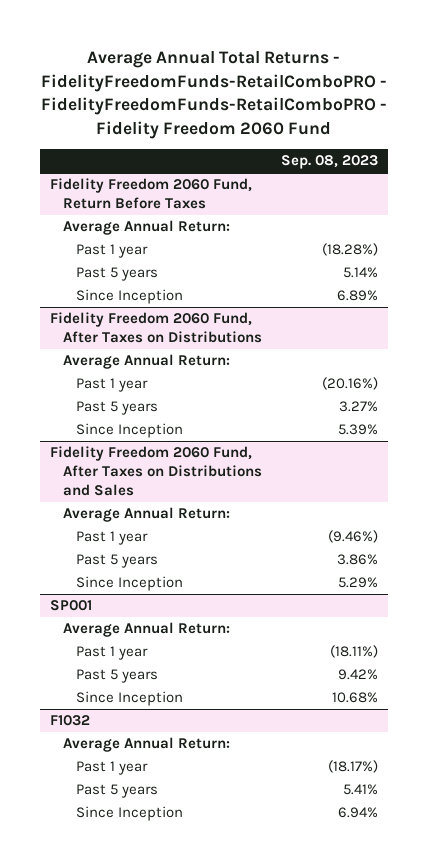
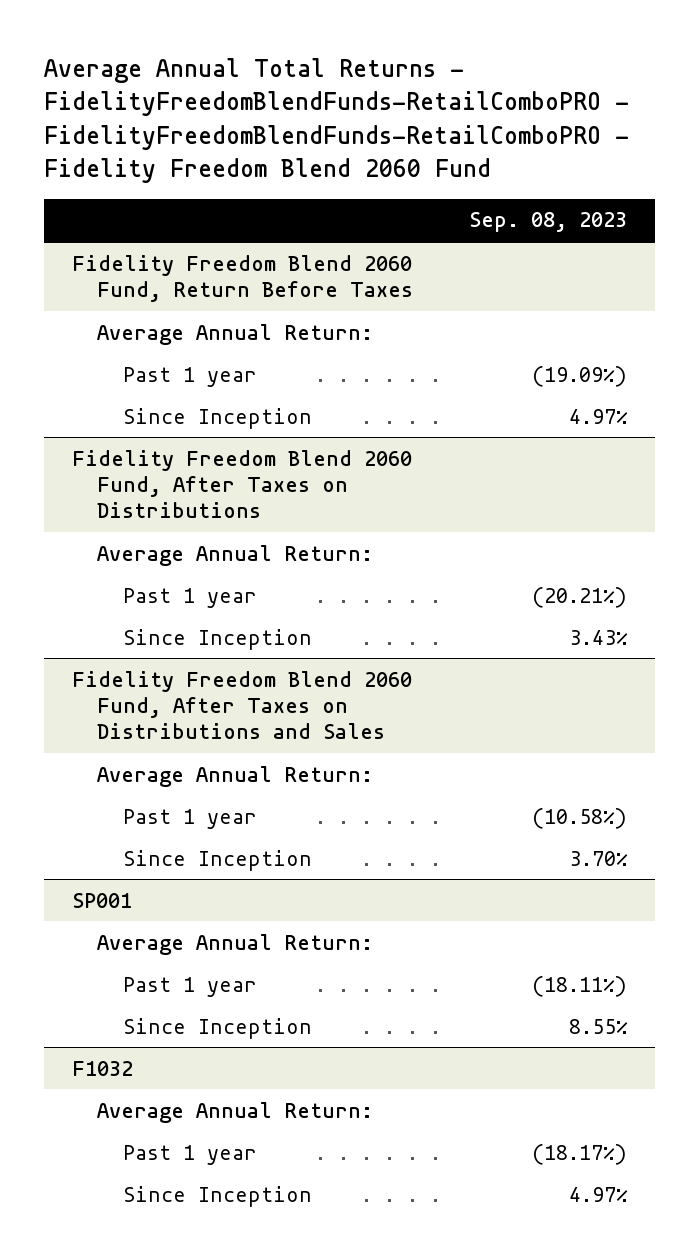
- Average Annual Total Returns - FidelityFreedomFunds-RetailComboPRO - FidelityFreedomFunds-RetailComboPRO - Fidelity Freedom 2060 Fund
+ Average Annual Total Returns - FidelityFreedomBlendFunds-RetailComboPRO - FidelityFreedomBlendFunds-RetailComboPRO - Fidelity Freedom Blend 2060 Fund
- Fidelity Freedom 2060 Fund, Return Before Taxes
+ Fidelity Freedom Blend 2060 Fund, Return Before Taxes
- Past 1 year | (18.28%)
- Past 5 years | 5.14%
- Since Inception | 6.89%
- Fidelity Freedom 2060 Fund, After Taxes on Distributions
+ Past 1 year | (19.09%)
+ Since Inception | 4.97%
+ Fidelity Freedom Blend 2060 Fund, After Taxes on Distributions
- Past 1 year | (20.16%)
- Past 5 years | 3.27%
- Since Inception | 5.39%
- Fidelity Freedom 2060 Fund, After Taxes on Distributions and Sales
+ Past 1 year | (20.21%)
+ Since Inception | 3.43%
+ Fidelity Freedom Blend 2060 Fund, After Taxes on Distributions and Sales
- Past 1 year | (9.46%)
- Past 5 years | 3.86%
- Since Inception | 5.29%
+ Past 1 year | (10.58%)
+ Since Inception | 3.70%
@ SP001
- Past 5 years | 9.42%
- Since Inception | 10.68%
+ Since Inception | 8.55%
@ F1032
- Past 5 years | 5.41%
- Since Inception | 6.94%
+ Since Inception | 4.97%

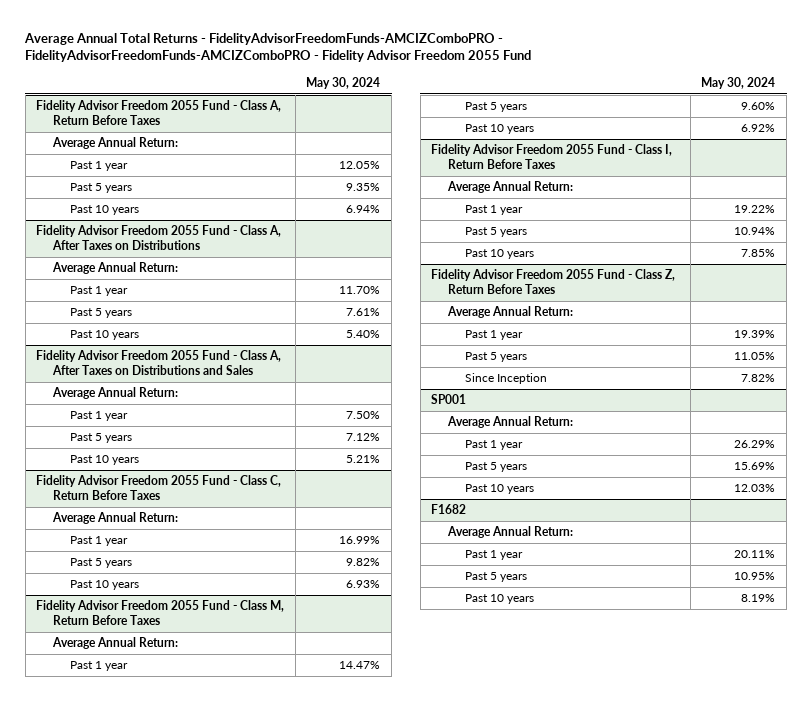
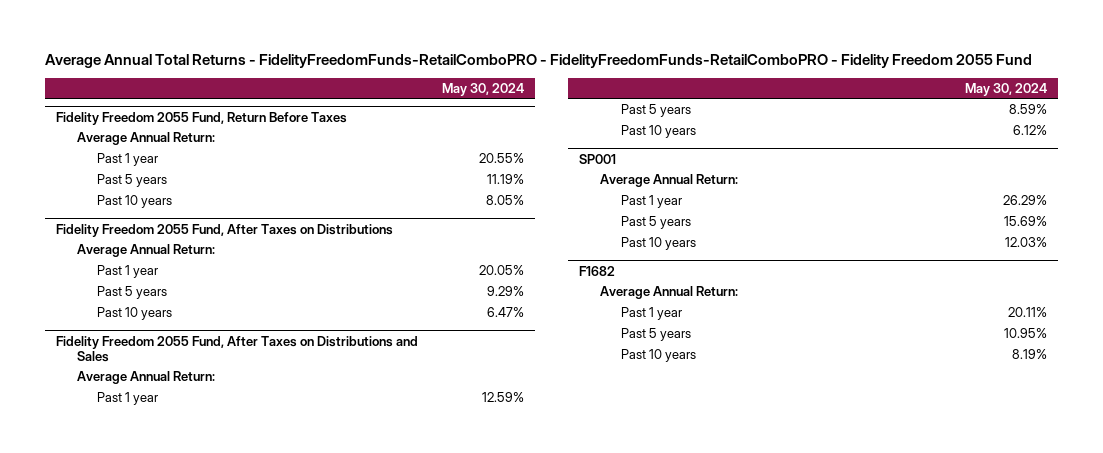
- Average Annual Total Returns - FidelityAdvisorFreedomFunds-AMCIZComboPRO - FidelityAdvisorFreedomFunds-AMCIZComboPRO - Fidelity Advisor Freedom 2055 Fund
+ Average Annual Total Returns - FidelityFreedomFunds-RetailComboPRO - FidelityFreedomFunds-RetailComboPRO - Fidelity Freedom 2055 Fund
- Fidelity Advisor Freedom 2055 Fund - Class A, Return Before Taxes
- Average Annual Return:
- Past 1 year | 12.05%
- Past 5 years | 9.35%
- Past 10 years | 6.94%
- Fidelity Advisor Freedom 2055 Fund - Class A, After Taxes on Distributions
- Average Annual Return:
- Past 1 year | 11.70%
- Past 5 years | 7.61%
- Past 10 years | 5.40%
- Fidelity Advisor Freedom 2055 Fund - Class A, After Taxes on Distributions and Sales
- Average Annual Return:
- Past 1 year | 7.50%
- Past 5 years | 7.12%
- Past 10 years | 5.21%
- Fidelity Advisor Freedom 2055 Fund - Class C, Return Before Taxes
- Average Annual Return:
- Past 1 year | 16.99%
- Past 5 years | 9.82%
- Past 10 years | 6.93%
- Fidelity Advisor Freedom 2055 Fund - Class M, Return Before Taxes
+ Fidelity Freedom 2055 Fund, Return Before Taxes
- Past 1 year | 14.47%
- Past 5 years | 9.60%
- Past 10 years | 6.92%
- Fidelity Advisor Freedom 2055 Fund - Class I, Return Before Taxes
+ Past 1 year | 20.55%
+ Past 5 years | 11.19%
+ Past 10 years | 8.05%
+ Fidelity Freedom 2055 Fund, After Taxes on Distributions
- Past 1 year | 19.22%
- Past 5 years | 10.94%
- Past 10 years | 7.85%
- Fidelity Advisor Freedom 2055 Fund - Class Z, Return Before Taxes
+ Past 1 year | 20.05%
+ Past 5 years | 9.29%
+ Past 10 years | 6.47%
+ Fidelity Freedom 2055 Fund, After Taxes on Distributions and Sales
- Past 1 year | 19.39%
- Past 5 years | 11.05%
- Since Inception | 7.82%
+ Past 1 year | 12.59%
+ Past 5 years | 8.59%
+ Past 10 years | 6.12%

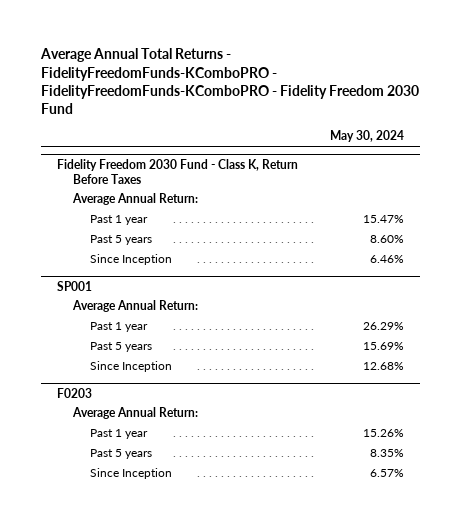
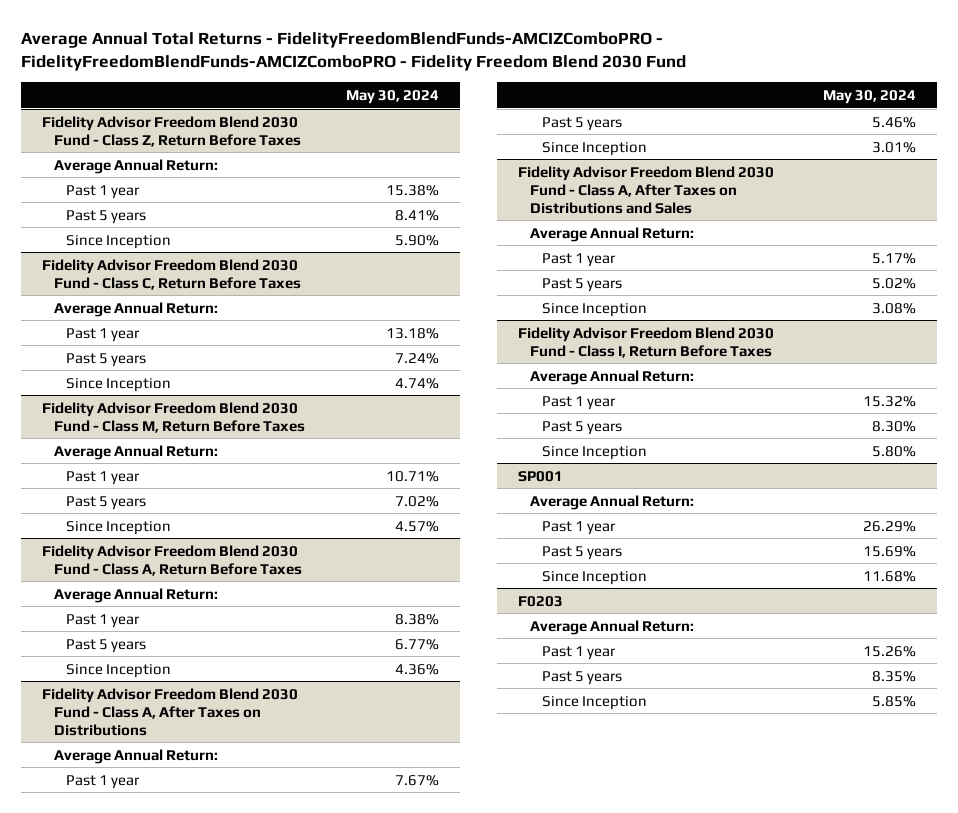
- Average Annual Total Returns - FidelityFreedomFunds-KComboPRO - FidelityFreedomFunds-KComboPRO - Fidelity Freedom 2030 Fund
+ Average Annual Total Returns - FidelityFreedomBlendFunds-AMCIZComboPRO - FidelityFreedomBlendFunds-AMCIZComboPRO - Fidelity Freedom Blend 2030 Fund
- Fidelity Freedom 2030 Fund - Class K, Return Before Taxes
+ Fidelity Advisor Freedom Blend 2030 Fund - Class Z, Return Before Taxes
- Past 1 year | 15.47%
- Past 5 years | 8.60%
- Since Inception | 6.46%
+ Past 1 year | 15.38%
+ Past 5 years | 8.41%
+ Since Inception | 5.90%
+ Fidelity Advisor Freedom Blend 2030 Fund - Class C, Return Before Taxes
+ Average Annual Return:
+ Past 1 year | 13.18%
+ Past 5 years | 7.24%
+ Since Inception | 4.74%
+ Fidelity Advisor Freedom Blend 2030 Fund - Class M, Return Before Taxes
+ Average Annual Return:
+ Past 1 year | 10.71%
+ Past 5 years | 7.02%
+ Since Inception | 4.57%
+ Fidelity Advisor Freedom Blend 2030 Fund - Class A, Return Before Taxes
+ Average Annual Return:
+ Past 1 year | 8.38%
+ Past 5 years | 6.77%
+ Since Inception | 4.36%
+ Fidelity Advisor Freedom Blend 2030 Fund - Class A, After Taxes on Distributions
+ Average Annual Return:
+ Past 1 year | 7.67%
+ Past 5 years | 5.46%
+ Since Inception | 3.01%
+ Fidelity Advisor Freedom Blend 2030 Fund - Class A, After Taxes on Distributions and Sales
+ Average Annual Return:
+ Past 1 year | 5.17%
+ Past 5 years | 5.02%
+ Since Inception | 3.08%
+ Fidelity Advisor Freedom Blend 2030 Fund - Class I, Return Before Taxes
+ Average Annual Return:
+ Past 1 year | 15.32%
+ Past 5 years | 8.30%
+ Since Inception | 5.80%
@ SP001
- Since Inception | 12.68%
+ Since Inception | 11.68%
@ F0203
- Since Inception | 6.57%
+ Since Inception | 5.85%

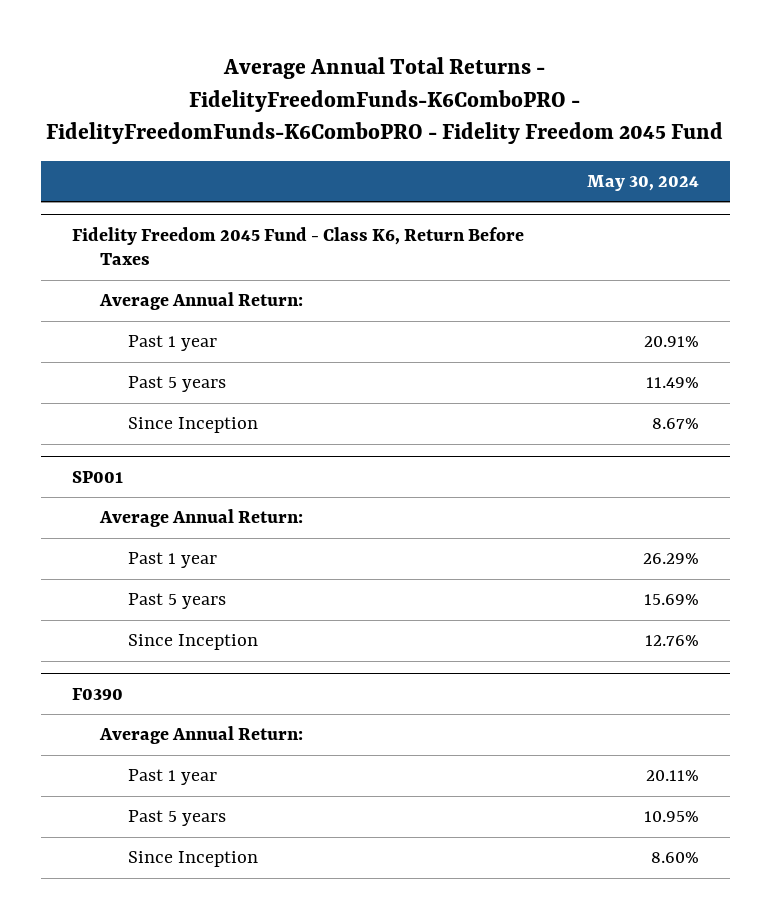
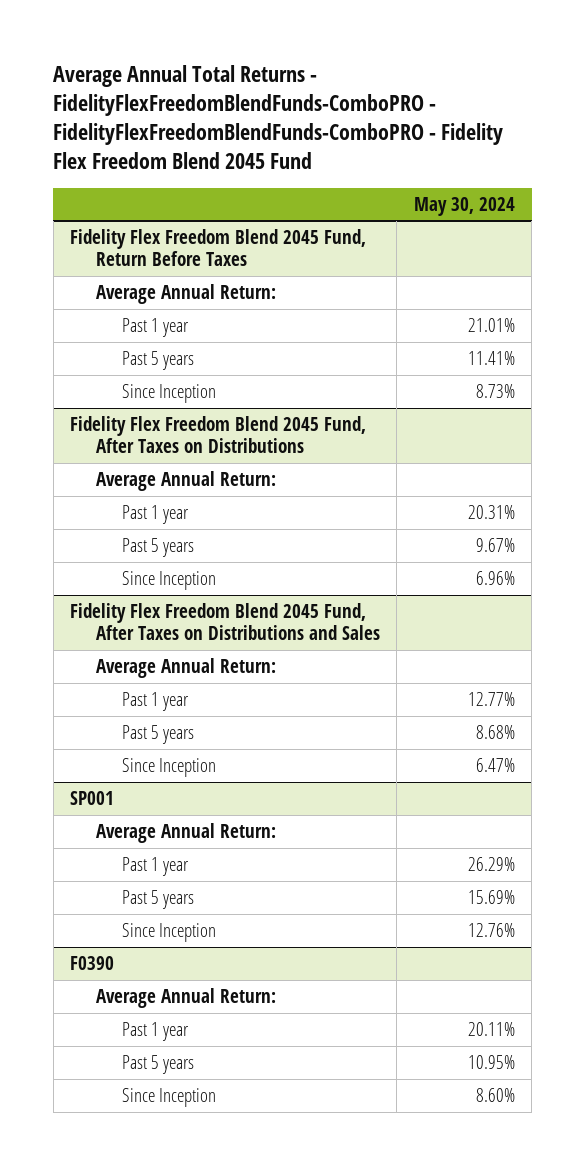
- Average Annual Total Returns - FidelityFreedomFunds-K6ComboPRO - FidelityFreedomFunds-K6ComboPRO - Fidelity Freedom 2045 Fund
+ Average Annual Total Returns - FidelityFlexFreedomBlendFunds-ComboPRO - FidelityFlexFreedomBlendFunds-ComboPRO - Fidelity Flex Freedom Blend 2045 Fund
- Fidelity Freedom 2045 Fund - Class K6, Return Before Taxes
+ Fidelity Flex Freedom Blend 2045 Fund, Return Before Taxes
- Past 1 year | 20.91%
- Past 5 years | 11.49%
- Since Inception | 8.67%
+ Past 1 year | 21.01%
+ Past 5 years | 11.41%
+ Since Inception | 8.73%
+ Fidelity Flex Freedom Blend 2045 Fund, After Taxes on Distributions
+ Average Annual Return:
+ Past 1 year | 20.31%
+ Past 5 years | 9.67%
+ Since Inception | 6.96%
+ Fidelity Flex Freedom Blend 2045 Fund, After Taxes on Distributions and Sales
+ Average Annual Return:
+ Past 1 year | 12.77%
+ Past 5 years | 8.68%
+ Since Inception | 6.47%

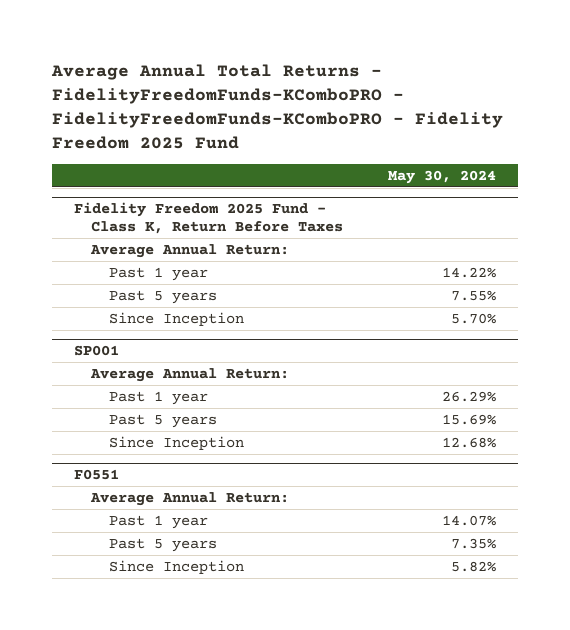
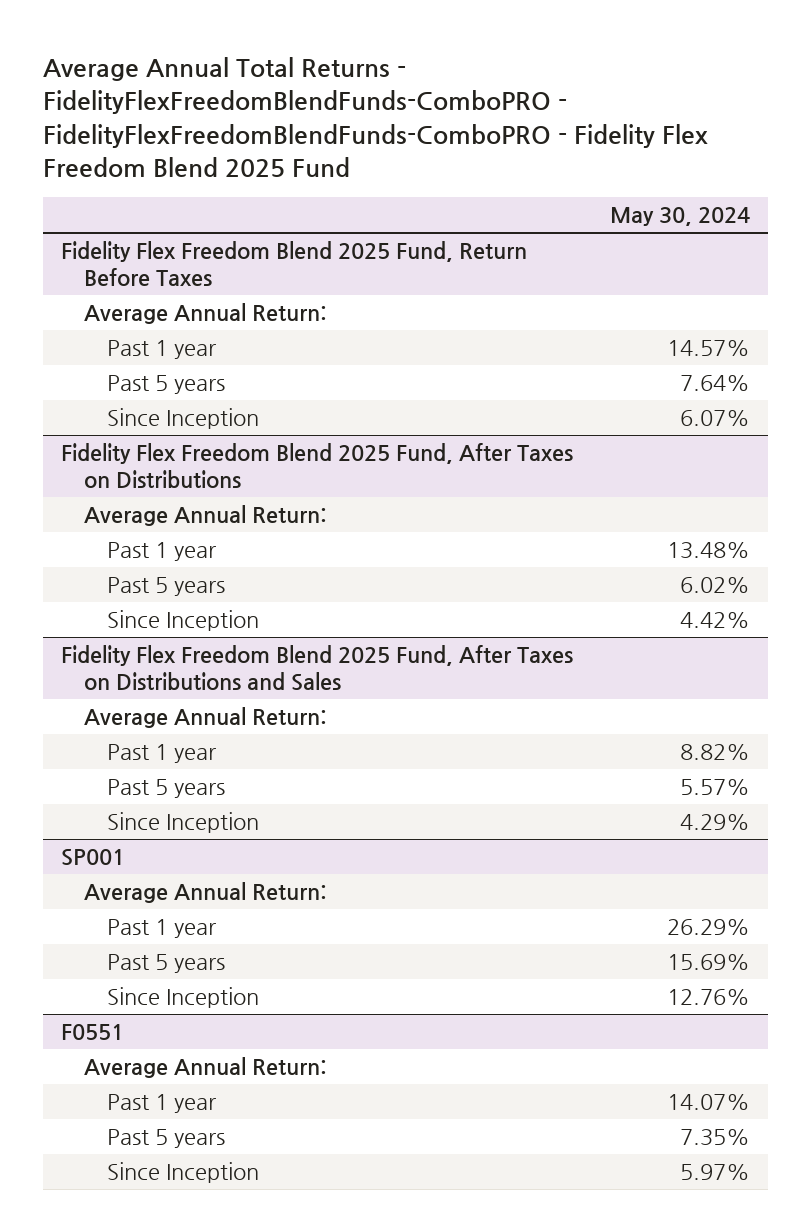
- Average Annual Total Returns - FidelityFreedomFunds-KComboPRO - FidelityFreedomFunds-KComboPRO - Fidelity Freedom 2025 Fund
+ Average Annual Total Returns - FidelityFlexFreedomBlendFunds-ComboPRO - FidelityFlexFreedomBlendFunds-ComboPRO - Fidelity Flex Freedom Blend 2025 Fund
- Fidelity Freedom 2025 Fund - Class K, Return Before Taxes
+ Fidelity Flex Freedom Blend 2025 Fund, Return Before Taxes
- Past 1 year | 14.22%
- Past 5 years | 7.55%
- Since Inception | 5.70%
+ Past 1 year | 14.57%
+ Past 5 years | 7.64%
+ Since Inception | 6.07%
+ Fidelity Flex Freedom Blend 2025 Fund, After Taxes on Distributions
+ Average Annual Return:
+ Past 1 year | 13.48%
+ Past 5 years | 6.02%
+ Since Inception | 4.42%
+ Fidelity Flex Freedom Blend 2025 Fund, After Taxes on Distributions and Sales
+ Average Annual Return:
+ Past 1 year | 8.82%
+ Past 5 years | 5.57%
+ Since Inception | 4.29%
@ SP001
- Since Inception | 12.68%
+ Since Inception | 12.76%
@ F0551
- Since Inception | 5.82%
+ Since Inception | 5.97%

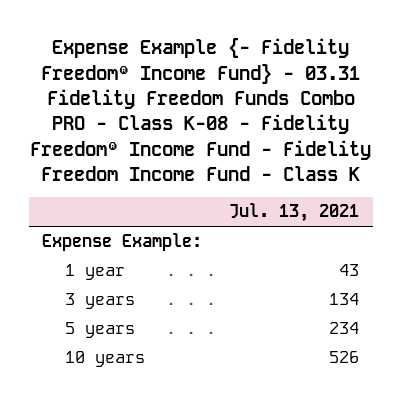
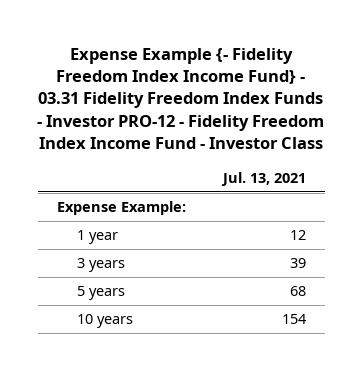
- Expense Example {- Fidelity Freedom® Income Fund} - 03.31 Fidelity Freedom Funds Combo PRO - Class K-08 - Fidelity Freedom® Income Fund - Fidelity Freedom Income Fund - Class K
+ Expense Example {- Fidelity Freedom Index Income Fund} - 03.31 Fidelity Freedom Index Funds - Investor PRO-12 - Fidelity Freedom Index Income Fund - Investor Class
- 1 year | 43
- 3 years | 134
- 5 years | 234
- 10 years | 526
+ 1 year | 12
+ 3 years | 39
+ 5 years | 68
+ 10 years | 154

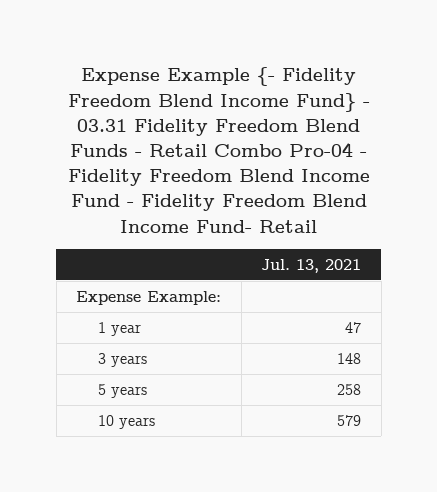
- Expense Example {- Fidelity Freedom Index Income Fund} - 03.31 Fidelity Freedom Index Funds - Investor PRO-12 - Fidelity Freedom Index Income Fund - Investor Class
+ Expense Example {- Fidelity Freedom Blend Income Fund} - 03.31 Fidelity Freedom Blend Funds - Retail Combo Pro-04 - Fidelity Freedom Blend Income Fund - Fidelity Freedom Blend Income Fund- Retail
- 1 year | 12
- 3 years | 39
- 5 years | 68
- 10 years | 154
+ 1 year | 47
+ 3 years | 148
+ 5 years | 258
+ 10 years | 579

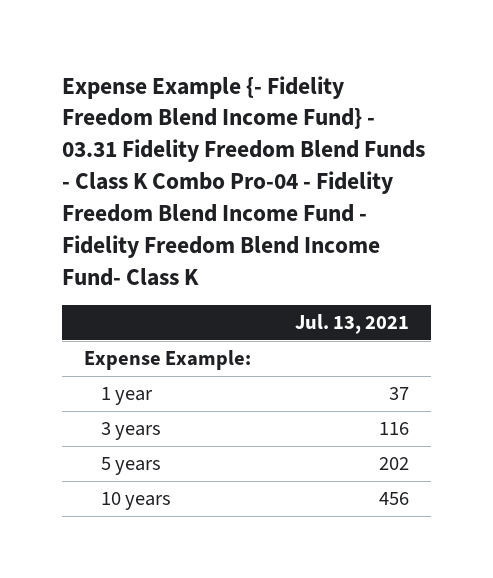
- Expense Example {- Fidelity Freedom Blend Income Fund} - 03.31 Fidelity Freedom Blend Funds - Retail Combo Pro-04 - Fidelity Freedom Blend Income Fund - Fidelity Freedom Blend Income Fund- Retail
+ Expense Example {- Fidelity Freedom Blend Income Fund} - 03.31 Fidelity Freedom Blend Funds - Class K Combo Pro-04 - Fidelity Freedom Blend Income Fund - Fidelity Freedom Blend Income Fund- Class K
- 1 year | 47
- 3 years | 148
- 5 years | 258
- 10 years | 579
+ 1 year | 37
+ 3 years | 116
+ 5 years | 202
+ 10 years | 456

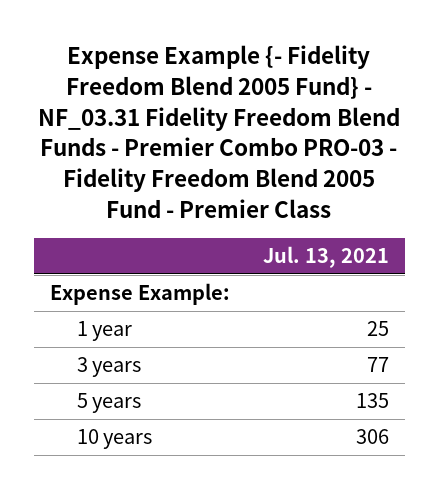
- Expense Example {- Fidelity Freedom Blend Income Fund} - 03.31 Fidelity Freedom Blend Funds - Class K Combo Pro-04 - Fidelity Freedom Blend Income Fund - Fidelity Freedom Blend Income Fund- Class K
+ Expense Example {- Fidelity Freedom Blend 2005 Fund} - NF_03.31 Fidelity Freedom Blend Funds - Premier Combo PRO-03 - Fidelity Freedom Blend 2005 Fund - Premier Class
- 1 year | 37
- 3 years | 116
- 5 years | 202
- 10 years | 456
+ 1 year | 25
+ 3 years | 77
+ 5 years | 135
+ 10 years | 306

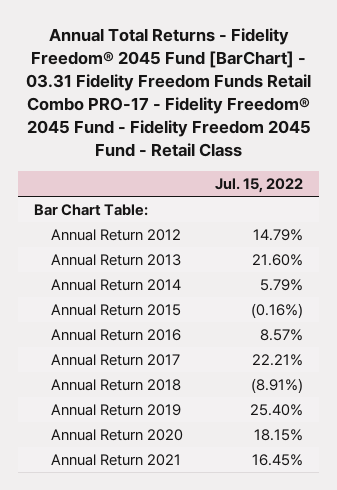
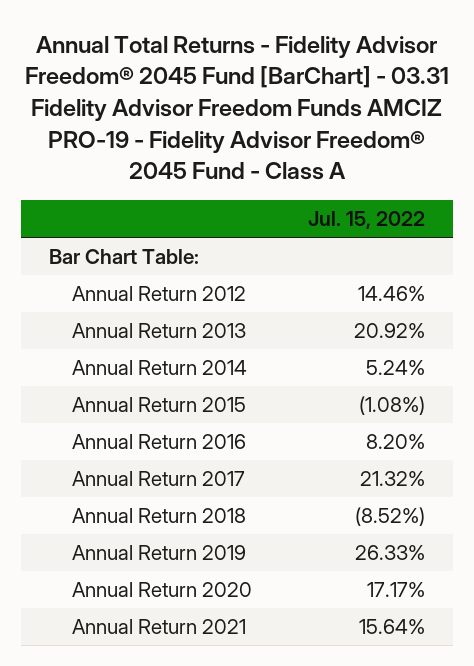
- Annual Total Returns - Fidelity Freedom® 2045 Fund [BarChart] - 03.31 Fidelity Freedom Funds Retail Combo PRO-17 - Fidelity Freedom® 2045 Fund - Fidelity Freedom 2045 Fund - Retail Class
+ Annual Total Returns - Fidelity Advisor Freedom® 2045 Fund [BarChart] - 03.31 Fidelity Advisor Freedom Funds AMCIZ PRO-19 - Fidelity Advisor Freedom® 2045 Fund - Class A
- Annual Return 2012 | 14.79%
- Annual Return 2013 | 21.60%
- Annual Return 2014 | 5.79%
- Annual Return 2015 | (0.16%)
- Annual Return 2016 | 8.57%
- Annual Return 2017 | 22.21%
- Annual Return 2018 | (8.91%)
- Annual Return 2019 | 25.40%
- Annual Return 2020 | 18.15%
- Annual Return 2021 | 16.45%
+ Annual Return 2012 | 14.46%
+ Annual Return 2013 | 20.92%
+ Annual Return 2014 | 5.24%
+ Annual Return 2015 | (1.08%)
+ Annual Return 2016 | 8.20%
+ Annual Return 2017 | 21.32%
+ Annual Return 2018 | (8.52%)
+ Annual Return 2019 | 26.33%
+ Annual Return 2020 | 17.17%
+ Annual Return 2021 | 15.64%

